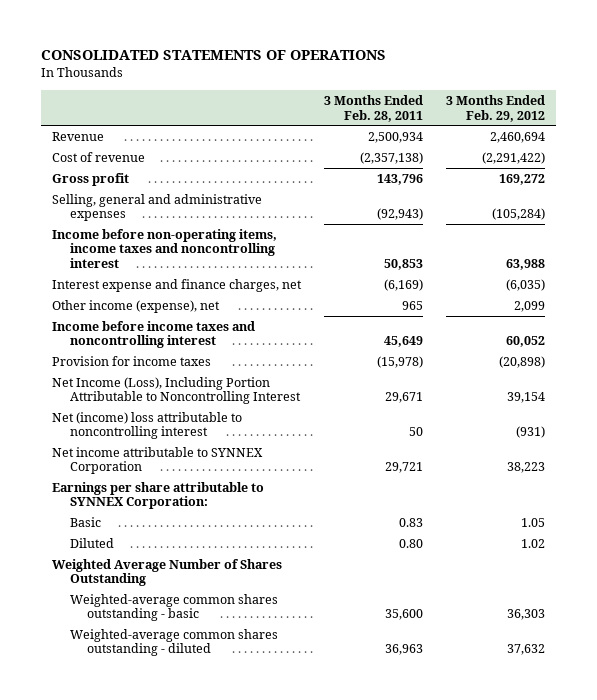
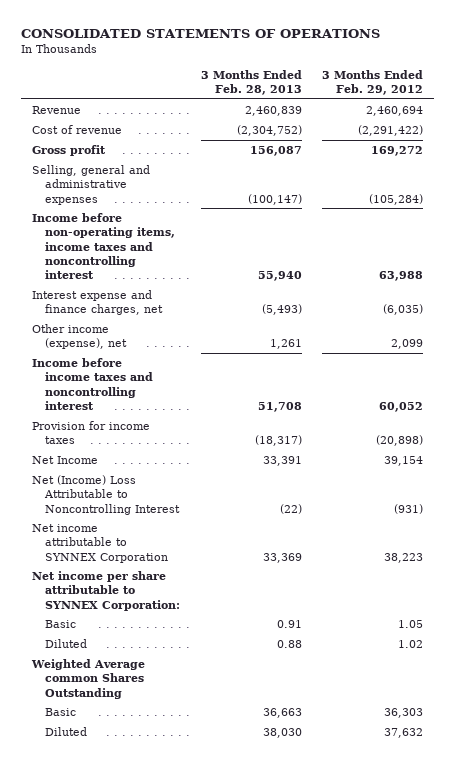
- | 3 Months Ended Feb. 28, 2011 | 3 Months Ended Feb. 29, 2012
+ | 3 Months Ended Feb. 28, 2013 | 3 Months Ended Feb. 29, 2012
- Net Income (Loss), Including Portion Attributable to Noncontrolling Interest | 29,671 | 39,154
- Net (income) loss attributable to noncontrolling interest | 50 | (931)
+ Net Income | 33,391 | 39,154
+ Net (Income) Loss Attributable to Noncontrolling Interest | (22) | (931)
- Earnings per share attributable to SYNNEX Corporation:
+ Net income per share attributable to SYNNEX Corporation:
- Weighted Average Number of Shares Outstanding
- Weighted-average common shares outstanding - basic | 35,600 | 36,303
- Weighted-average common shares outstanding - diluted | 36,963 | 37,632
+ Weighted Average common Shares Outstanding
+ Basic | 36,663 | 36,303
+ Diluted | 38,030 | 37,632

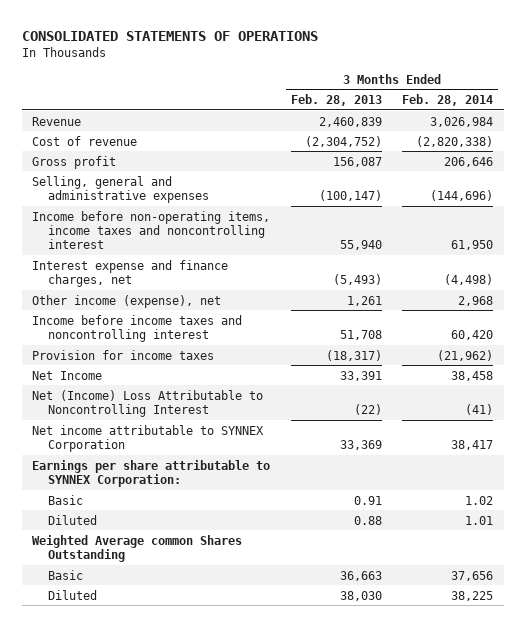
- | 3 Months Ended Feb. 28, 2013 | 3 Months Ended Feb. 29, 2012
+ | 3 Months Ended Feb. 28, 2013 | 3 Months Ended Feb. 28, 2014
- Net income per share attributable to SYNNEX Corporation:
+ Earnings per share attributable to SYNNEX Corporation:

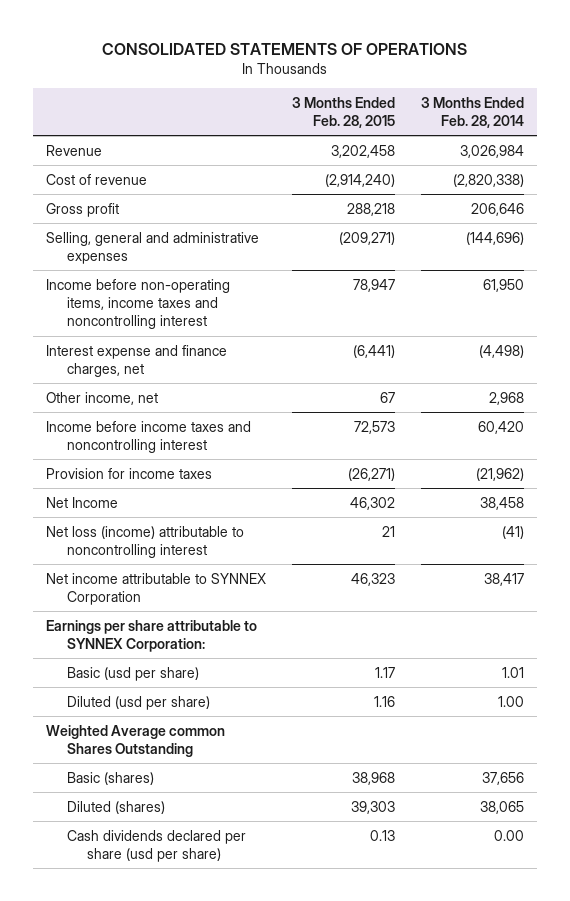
- | 3 Months Ended Feb. 28, 2013 | 3 Months Ended Feb. 28, 2014
+ | 3 Months Ended Feb. 28, 2015 | 3 Months Ended Feb. 28, 2014
- Other income (expense), net | 1,261 | 2,968
+ Other income, net | 67 | 2,968
- Net (Income) Loss Attributable to Noncontrolling Interest | (22) | (41)
+ Net loss (income) attributable to noncontrolling interest | 21 | (41)
- Basic | 0.91 | 1.02
- Diluted | 0.88 | 1.01
+ Basic (usd per share) | 1.17 | 1.01
+ Diluted (usd per share) | 1.16 | 1.00
- Basic | 36,663 | 37,656
- Diluted | 38,030 | 38,225
+ Basic (shares) | 38,968 | 37,656
+ Diluted (shares) | 39,303 | 38,065
+ Cash dividends declared per share (usd per share) | 0.13 | 0.00

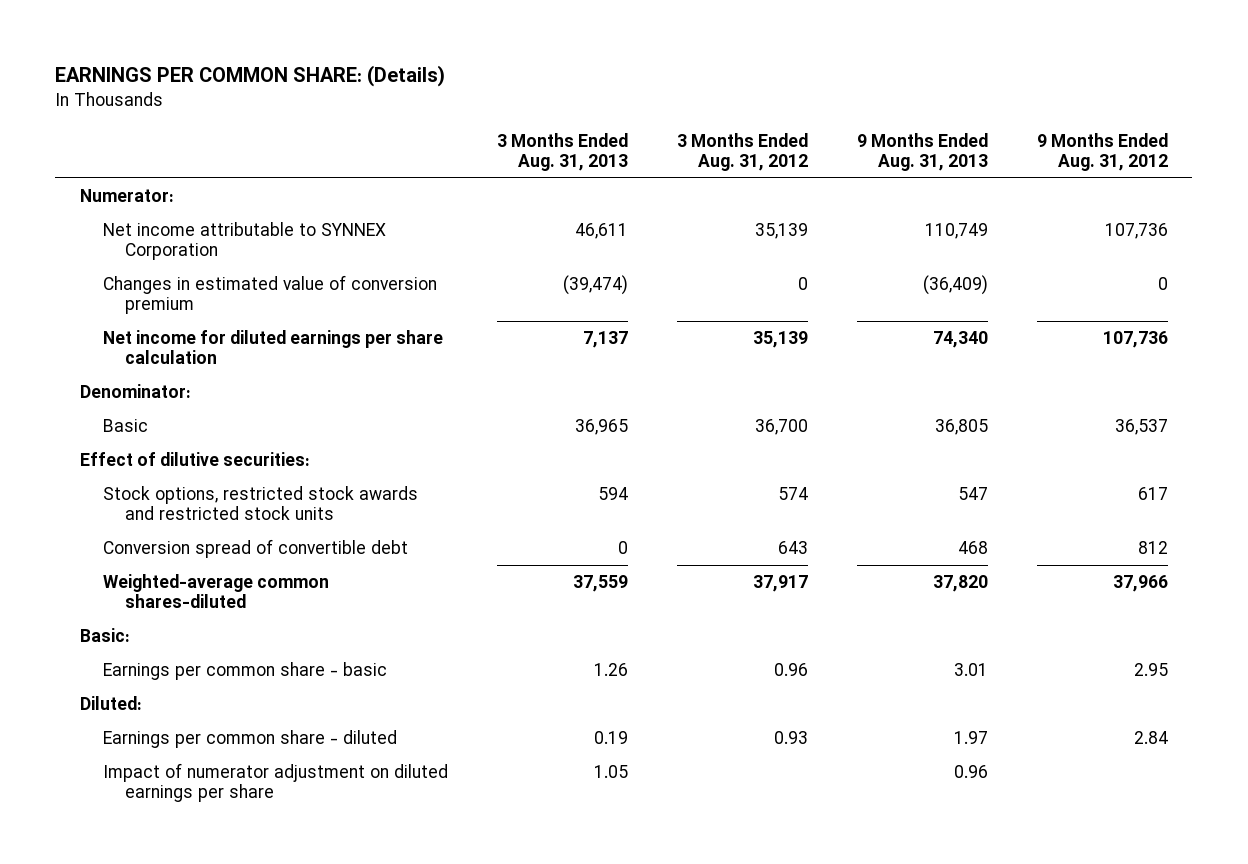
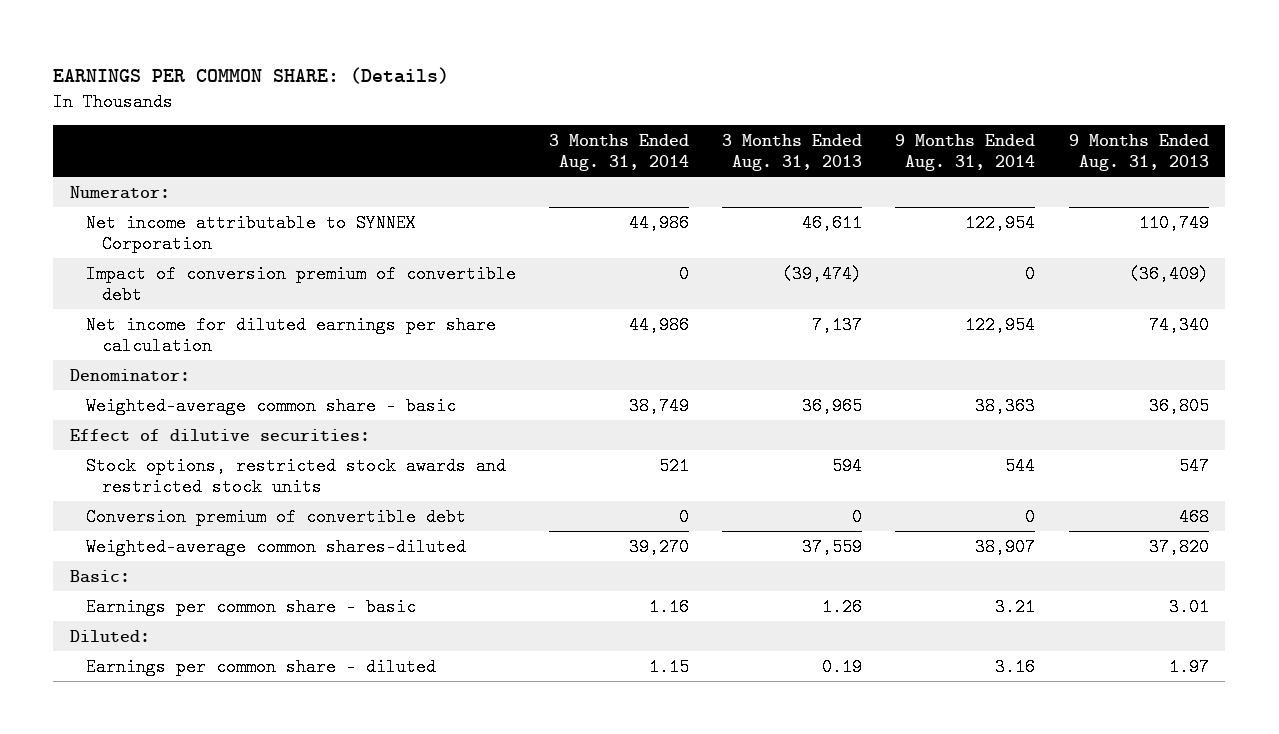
- | 3 Months Ended Aug. 31, 2013 | 3 Months Ended Aug. 31, 2012 | 9 Months Ended Aug. 31, 2013 | 9 Months Ended Aug. 31, 2012
+ | 3 Months Ended Aug. 31, 2014 | 3 Months Ended Aug. 31, 2013 | 9 Months Ended Aug. 31, 2014 | 9 Months Ended Aug. 31, 2013
- Changes in estimated value of conversion premium | (39,474) | 0 | (36,409) | 0
+ Impact of conversion premium of convertible debt | 0 | (39,474) | 0 | (36,409)
- Basic | 36,965 | 36,700 | 36,805 | 36,537
+ Weighted-average common share - basic | 38,749 | 36,965 | 38,363 | 36,805
- Conversion spread of convertible debt | 0 | 643 | 468 | 812
+ Conversion premium of convertible debt | 0 | 0 | 0 | 468
- Impact of numerator adjustment on diluted earnings per share | 1.05 | | 0.96 |

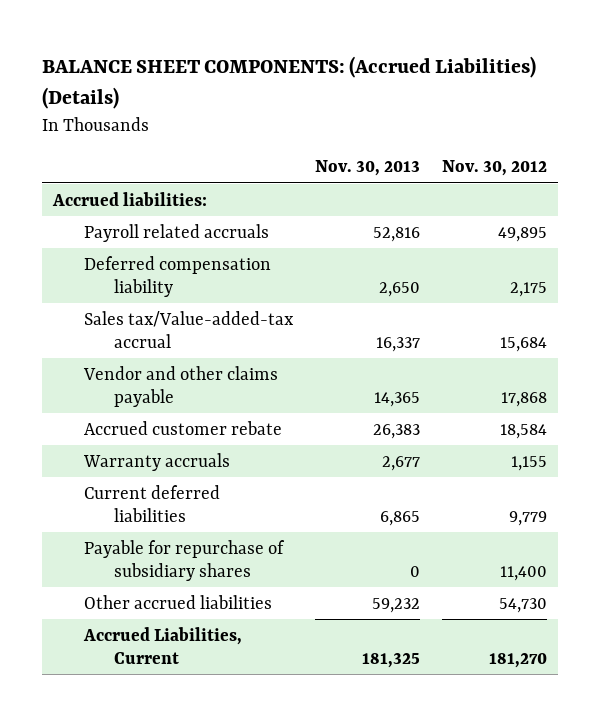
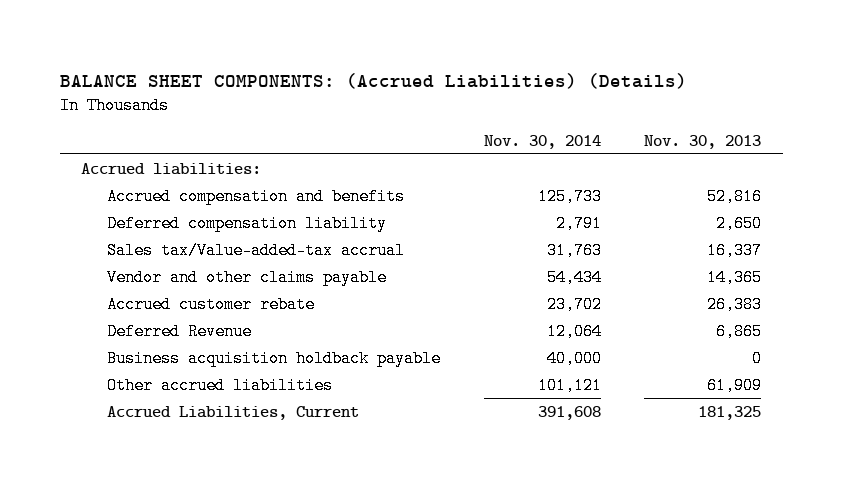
- | Nov. 30, 2013 | Nov. 30, 2012
+ | Nov. 30, 2014 | Nov. 30, 2013
- Payroll related accruals | 52,816 | 49,895
+ Accrued compensation and benefits | 125,733 | 52,816
- Warranty accruals | 2,677 | 1,155
- Current deferred liabilities | 6,865 | 9,779
- Payable for repurchase of subsidiary shares | 0 | 11,400
- Other accrued liabilities | 59,232 | 54,730
+ Deferred Revenue | 12,064 | 6,865
+ Business acquisition holdback payable | 40,000 | 0
+ Other accrued liabilities | 101,121 | 61,909

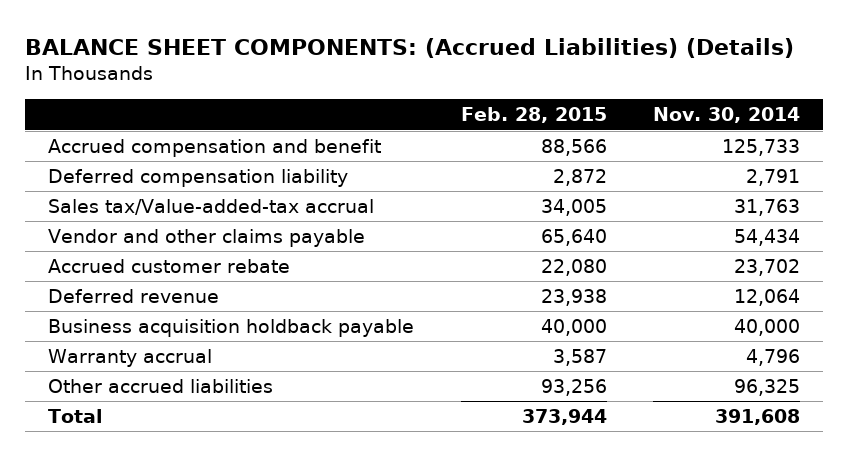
- | Nov. 30, 2014 | Nov. 30, 2013
+ | Feb. 28, 2015 | Nov. 30, 2014
- Accrued liabilities:
- Accrued compensation and benefits | 125,733 | 52,816
+ Accrued compensation and benefit | 88,566 | 125,733
- Deferred Revenue | 12,064 | 6,865
+ Deferred revenue | 23,938 | 12,064
- Other accrued liabilities | 101,121 | 61,909
- Accrued Liabilities, Current | 391,608 | 181,325
+ Warranty accrual | 3,587 | 4,796
+ Other accrued liabilities | 93,256 | 96,325
+ Total | 373,944 | 391,608

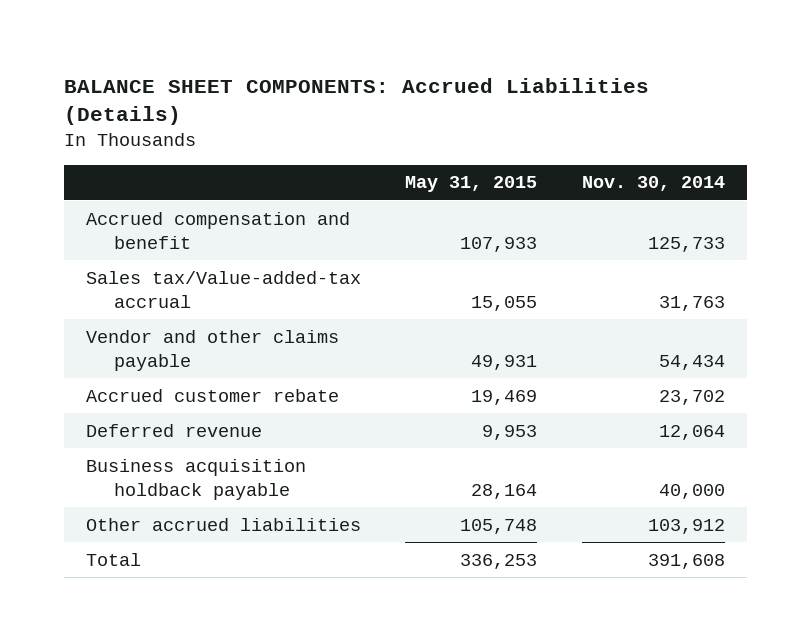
- BALANCE SHEET COMPONENTS: (Accrued Liabilities) (Details)
+ BALANCE SHEET COMPONENTS: Accrued Liabilities (Details)
- | Feb. 28, 2015 | Nov. 30, 2014
+ | May 31, 2015 | Nov. 30, 2014
- Deferred compensation liability | 2,872 | 2,791
- Warranty accrual | 3,587 | 4,796
- Other accrued liabilities | 93,256 | 96,325
+ Other accrued liabilities | 105,748 | 103,912

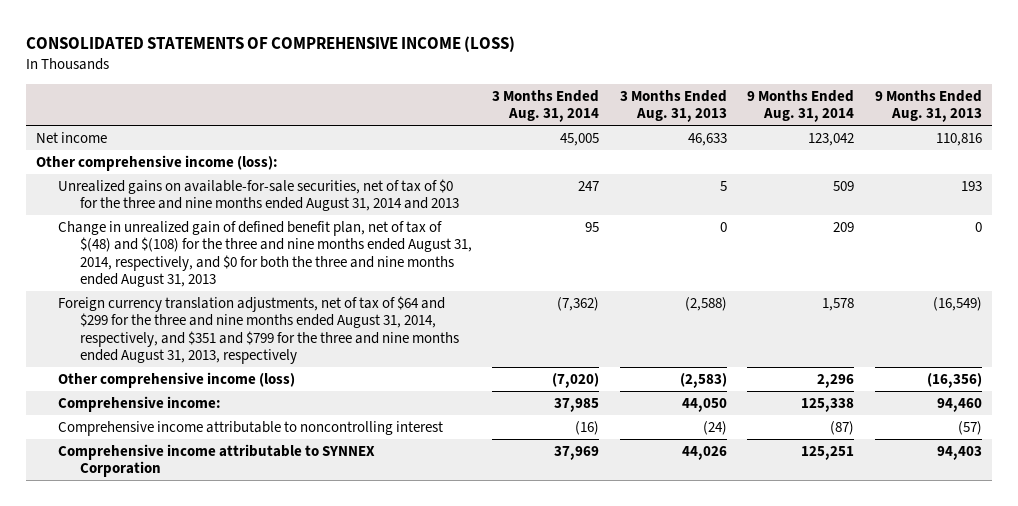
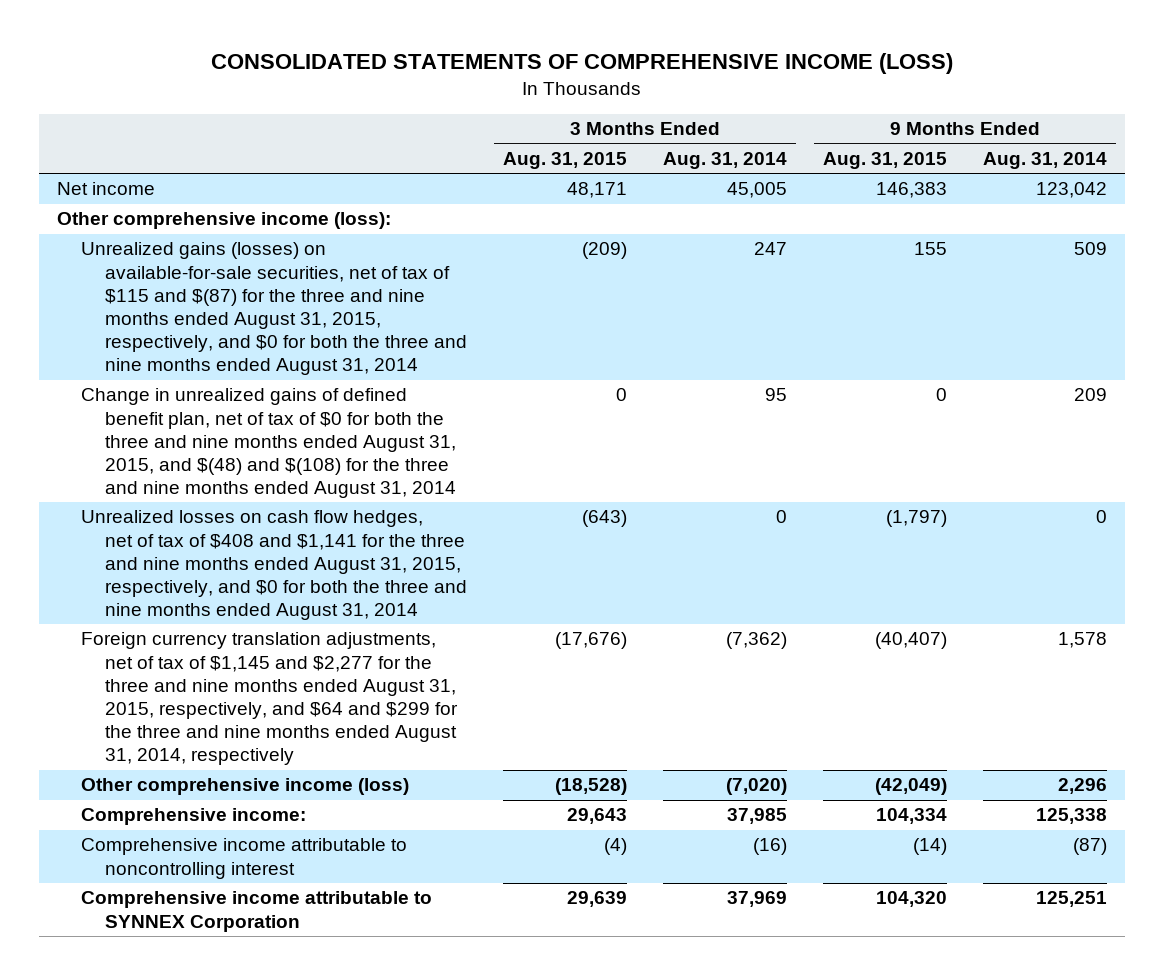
- | 3 Months Ended Aug. 31, 2014 | 3 Months Ended Aug. 31, 2013 | 9 Months Ended Aug. 31, 2014 | 9 Months Ended Aug. 31, 2013
+ | 3 Months Ended Aug. 31, 2015 | 3 Months Ended Aug. 31, 2014 | 9 Months Ended Aug. 31, 2015 | 9 Months Ended Aug. 31, 2014
- Unrealized gains on available-for-sale securities, net of tax of $0 for the three and nine months ended August 31, 2014 and 2013 | 247 | 5 | 509 | 193
- Change in unrealized gain of defined benefit plan, net of tax of $(48) and $(108) for the three and nine months ended August 31, 2014, respectively, and $0 for both the three and nine months ended August 31, 2013 | 95 | 0 | 209 | 0
- Foreign currency translation adjustments, net of tax of $64 and $299 for the three and nine months ended August 31, 2014, respectively, and $351 and $799 for the three and nine months ended August 31, 2013, respectively | (7,362) | (2,588) | 1,578 | (16,549)
+ Unrealized gains (losses) on available-for-sale securities, net of tax of $115 and $(87) for the three and nine months ended August 31, 2015, respectively, and $0 for both the three and nine months ended August 31, 2014 | (209) | 247 | 155 | 509
+ Change in unrealized gains of defined benefit plan, net of tax of $0 for both the three and nine months ended August 31, 2015, and $(48) and $(108) for the three and nine months ended August 31, 2014 | 0 | 95 | 0 | 209
+ Unrealized losses on cash flow hedges, net of tax of $408 and $1,141 for the three and nine months ended August 31, 2015, respectively, and $0 for both the three and nine months ended August 31, 2014 | (643) | 0 | (1,797) | 0
+ Foreign currency translation adjustments, net of tax of $1,145 and $2,277 for the three and nine months ended August 31, 2015, respectively, and $64 and $299 for the three and nine months ended August 31, 2014, respectively | (17,676) | (7,362) | (40,407) | 1,578

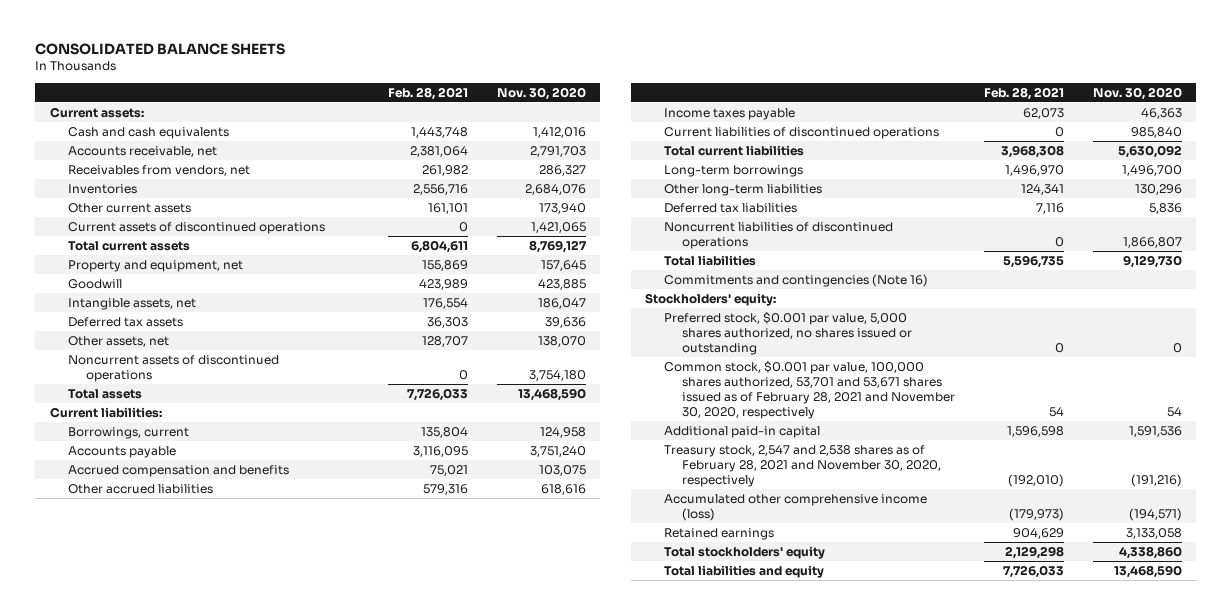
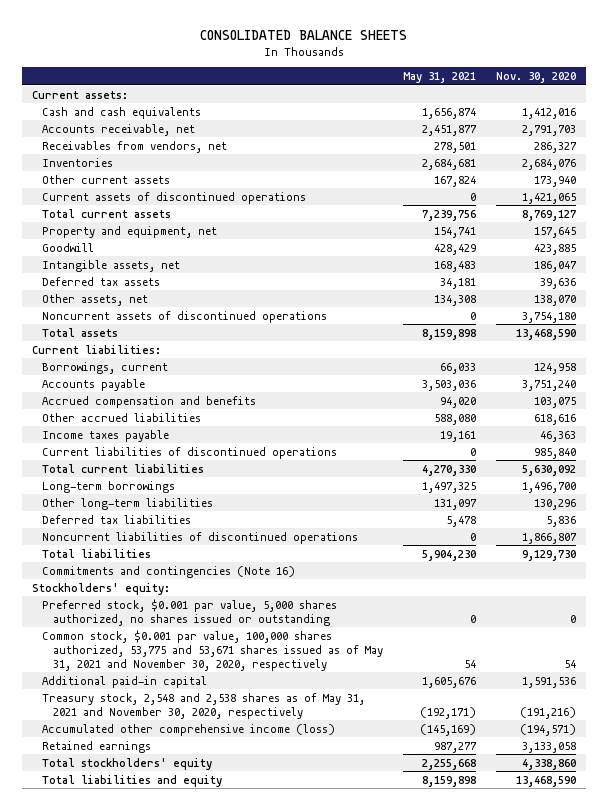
- | Feb. 28, 2021 | Nov. 30, 2020
+ | May 31, 2021 | Nov. 30, 2020
- Common stock, $0.001 par value, 100,000 shares authorized, 53,701 and 53,671 shares issued as of February 28, 2021 and November 30, 2020, respectively | 54 | 54
+ Common stock, $0.001 par value, 100,000 shares authorized, 53,775 and 53,671 shares issued as of May 31, 2021 and November 30, 2020, respectively | 54 | 54
- Treasury stock, 2,547 and 2,538 shares as of February 28, 2021 and November 30, 2020, respectively | (192,010) | (191,216)
+ Treasury stock, 2,548 and 2,538 shares as of May 31, 2021 and November 30, 2020, respectively | (192,171) | (191,216)

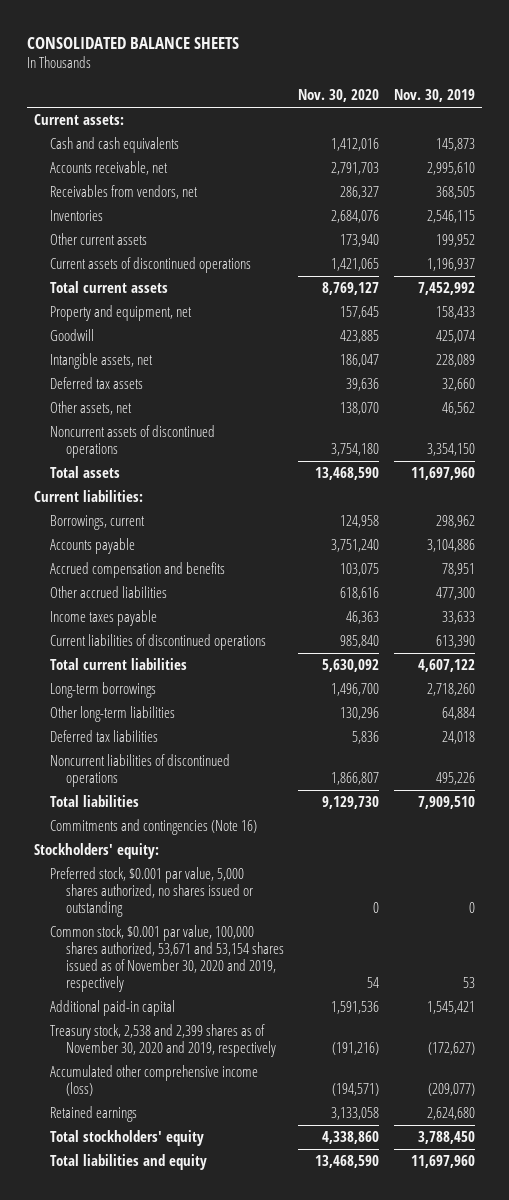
- | May 31, 2021 | Nov. 30, 2020
+ | Nov. 30, 2020 | Nov. 30, 2019
- Common stock, $0.001 par value, 100,000 shares authorized, 53,775 and 53,671 shares issued as of May 31, 2021 and November 30, 2020, respectively | 54 | 54
+ Common stock, $0.001 par value, 100,000 shares authorized, 53,671 and 53,154 shares issued as of November 30, 2020 and 2019, respectively | 54 | 53
- Treasury stock, 2,548 and 2,538 shares as of May 31, 2021 and November 30, 2020, respectively | (192,171) | (191,216)
+ Treasury stock, 2,538 and 2,399 shares as of November 30, 2020 and 2019, respectively | (191,216) | (172,627)

